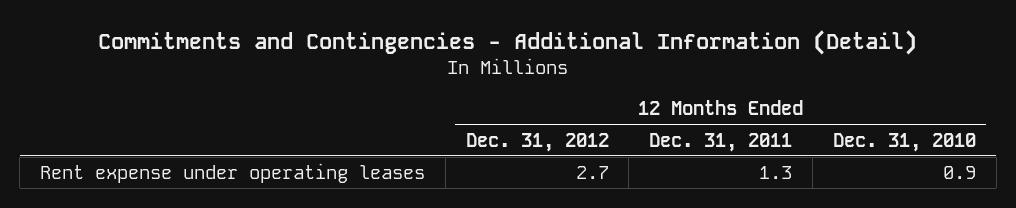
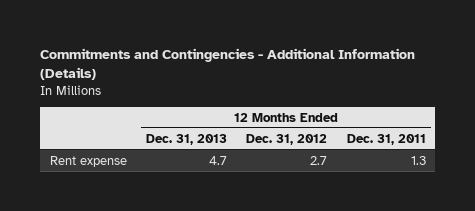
- Commitments and Contingencies - Additional Information (Detail)
+ Commitments and Contingencies - Additional Information (Details)
- | 12 Months Ended Dec. 31, 2012 | 12 Months Ended Dec. 31, 2011 | 12 Months Ended Dec. 31, 2010
+ | 12 Months Ended Dec. 31, 2013 | 12 Months Ended Dec. 31, 2012 | 12 Months Ended Dec. 31, 2011
- Rent expense under operating leases | 2.7 | 1.3 | 0.9
+ Rent expense | 4.7 | 2.7 | 1.3

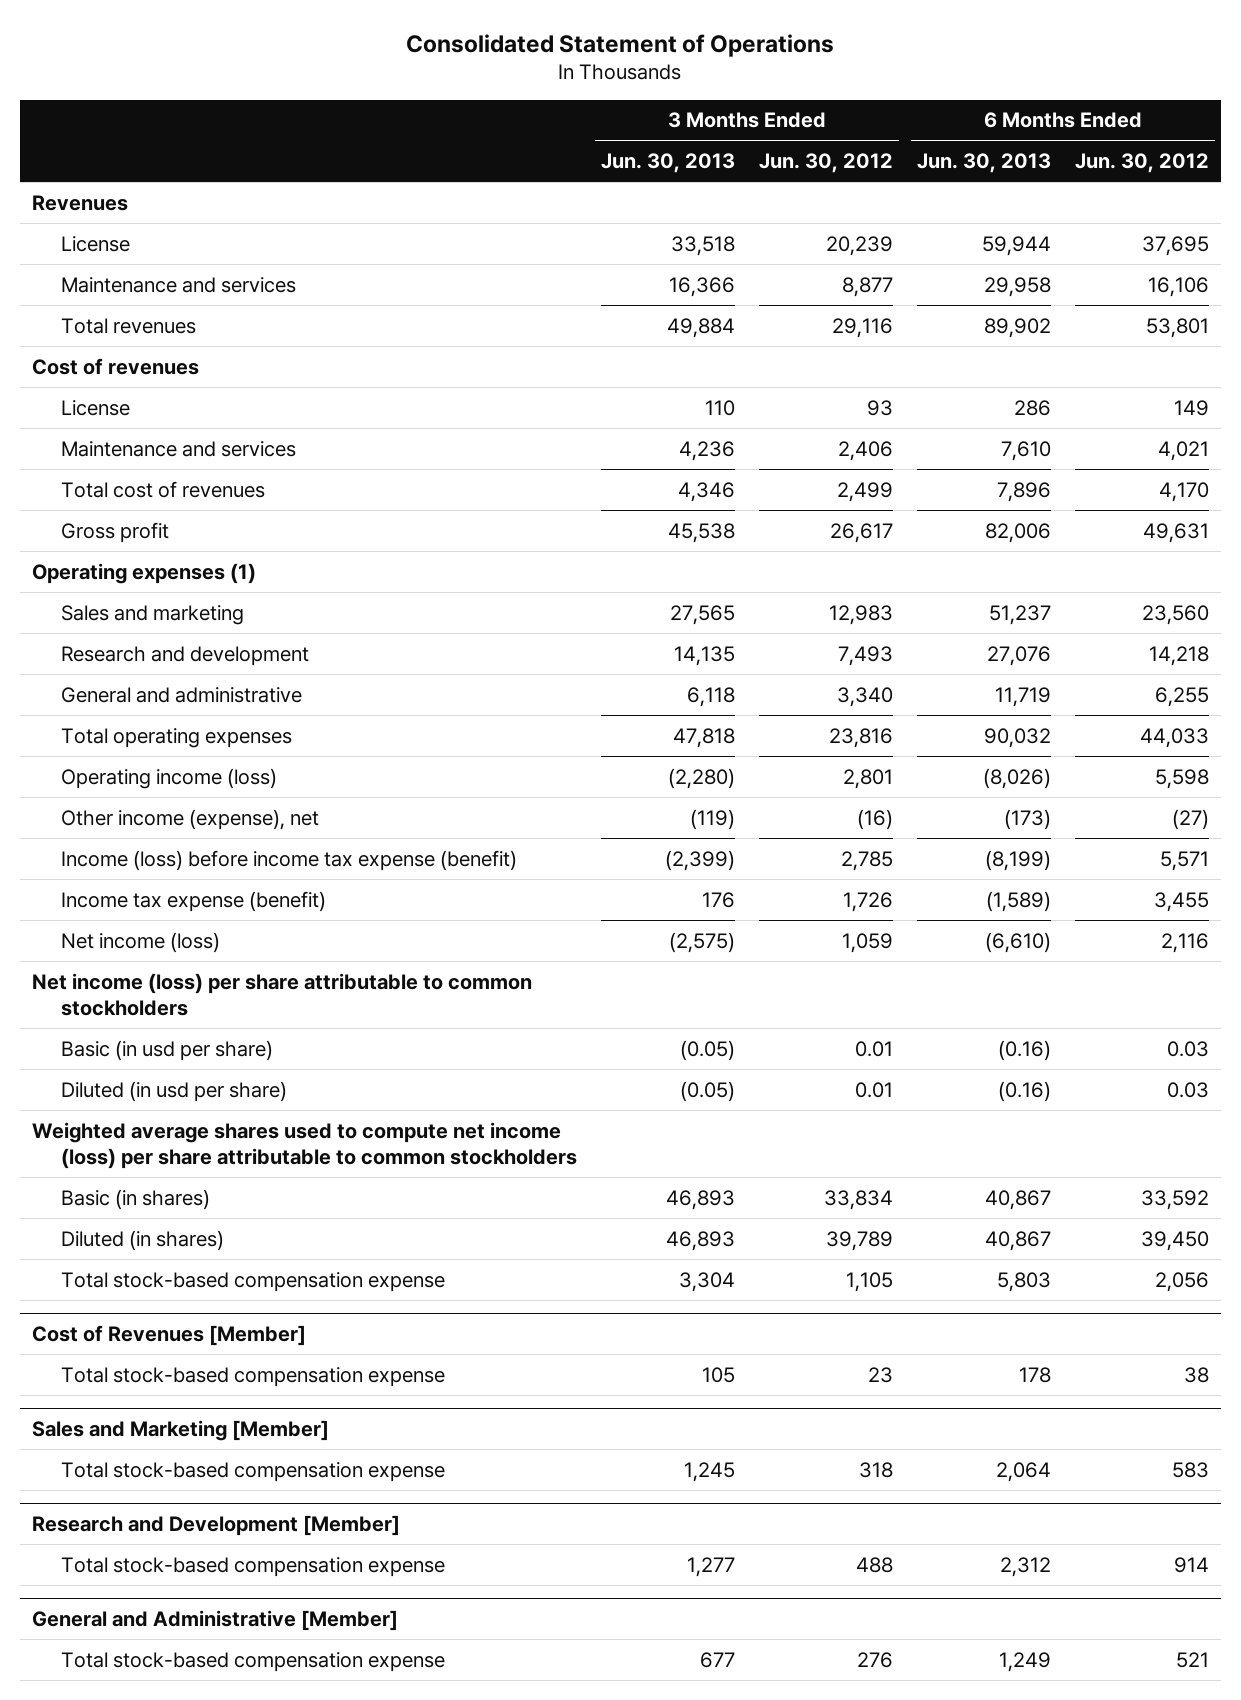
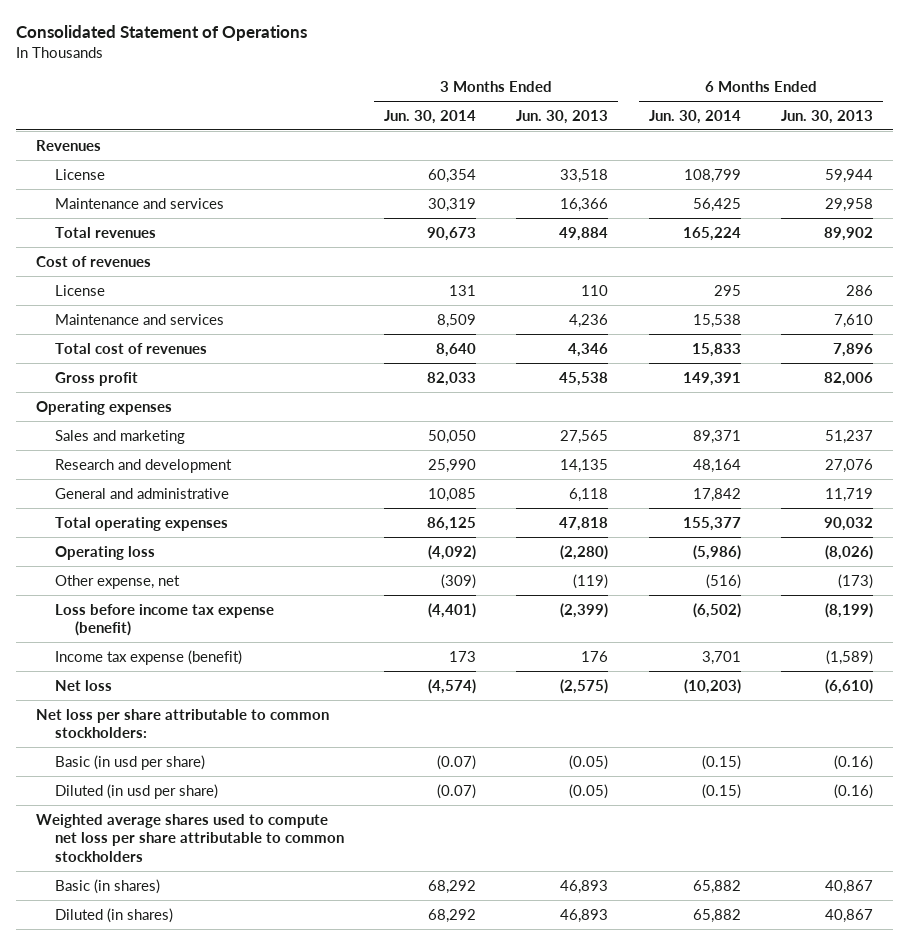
- | 3 Months Ended Jun. 30, 2013 | 3 Months Ended Jun. 30, 2012 | 6 Months Ended Jun. 30, 2013 | 6 Months Ended Jun. 30, 2012
+ | 3 Months Ended Jun. 30, 2014 | 3 Months Ended Jun. 30, 2013 | 6 Months Ended Jun. 30, 2014 | 6 Months Ended Jun. 30, 2013
- Operating expenses (1)
+ Operating expenses
- Operating income (loss) | (2,280) | 2,801 | (8,026) | 5,598
- Other income (expense), net | (119) | (16) | (173) | (27)
- Income (loss) before income tax expense (benefit) | (2,399) | 2,785 | (8,199) | 5,571
+ Operating loss | (4,092) | (2,280) | (5,986) | (8,026)
+ Other expense, net | (309) | (119) | (516) | (173)
+ Loss before income tax expense (benefit) | (4,401) | (2,399) | (6,502) | (8,199)
- Net income (loss) | (2,575) | 1,059 | (6,610) | 2,116
- Net income (loss) per share attributable to common stockholders
+ Net loss | (4,574) | (2,575) | (10,203) | (6,610)
+ Net loss per share attributable to common stockholders:
- Weighted average shares used to compute net income (loss) per share attributable to common stockholders
+ Weighted average shares used to compute net loss per share attributable to common stockholders
- Total stock-based compensation expense | 3,304 | 1,105 | 5,803 | 2,056
- Cost of Revenues [Member]
- Total stock-based compensation expense | 105 | 23 | 178 | 38
- Sales and Marketing [Member]
- Total stock-based compensation expense | 1,245 | 318 | 2,064 | 583
- Research and Development [Member]
- Total stock-based compensation expense | 1,277 | 488 | 2,312 | 914
- General and Administrative [Member]
- Total stock-based compensation expense | 677 | 276 | 1,249 | 521

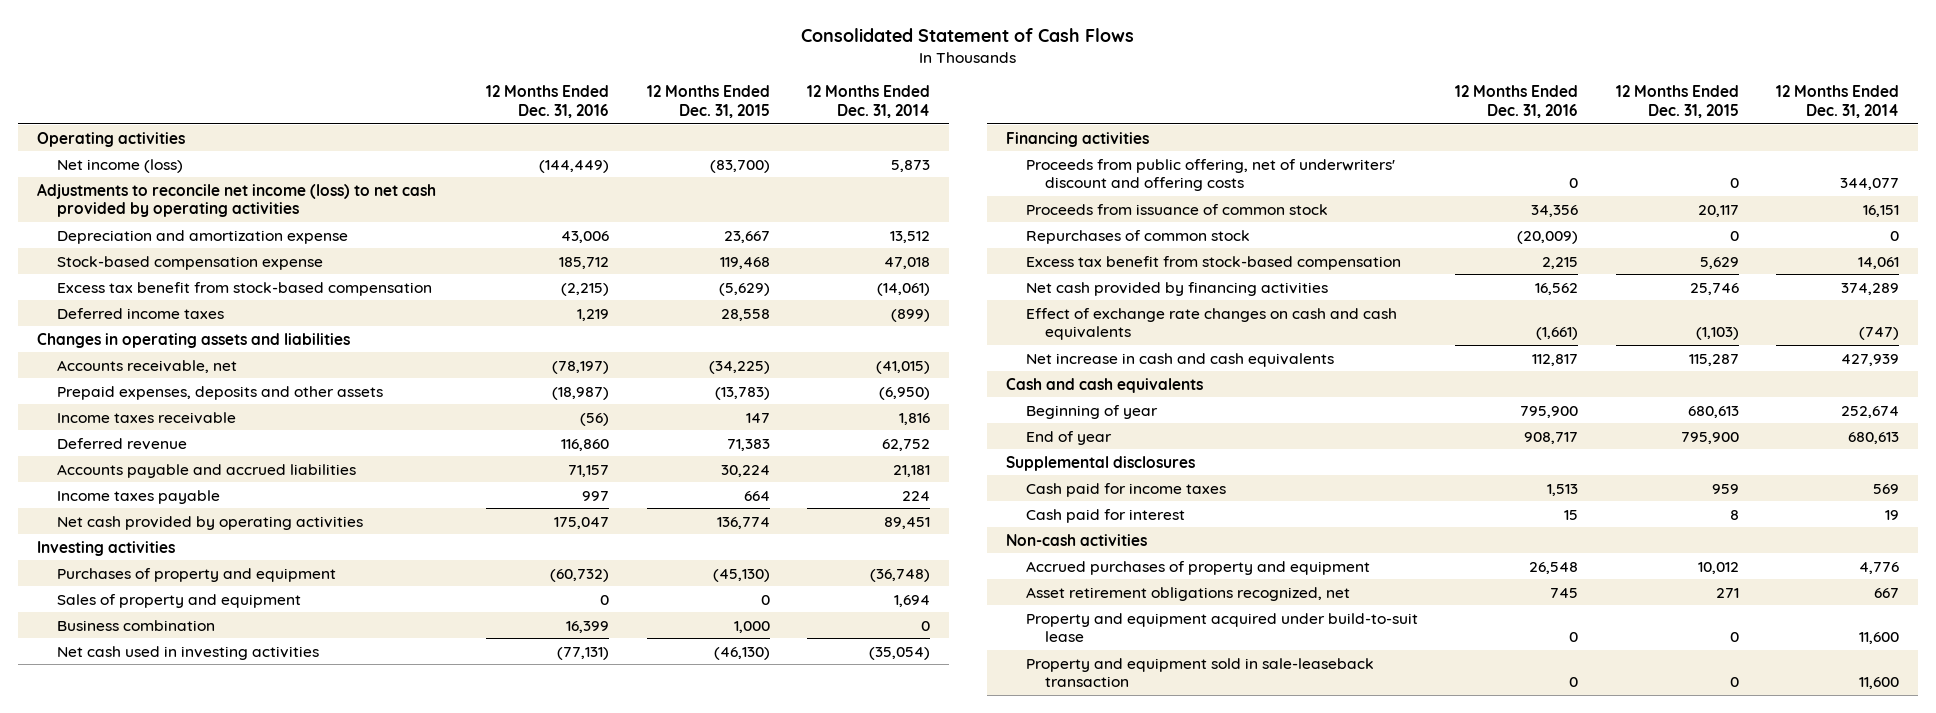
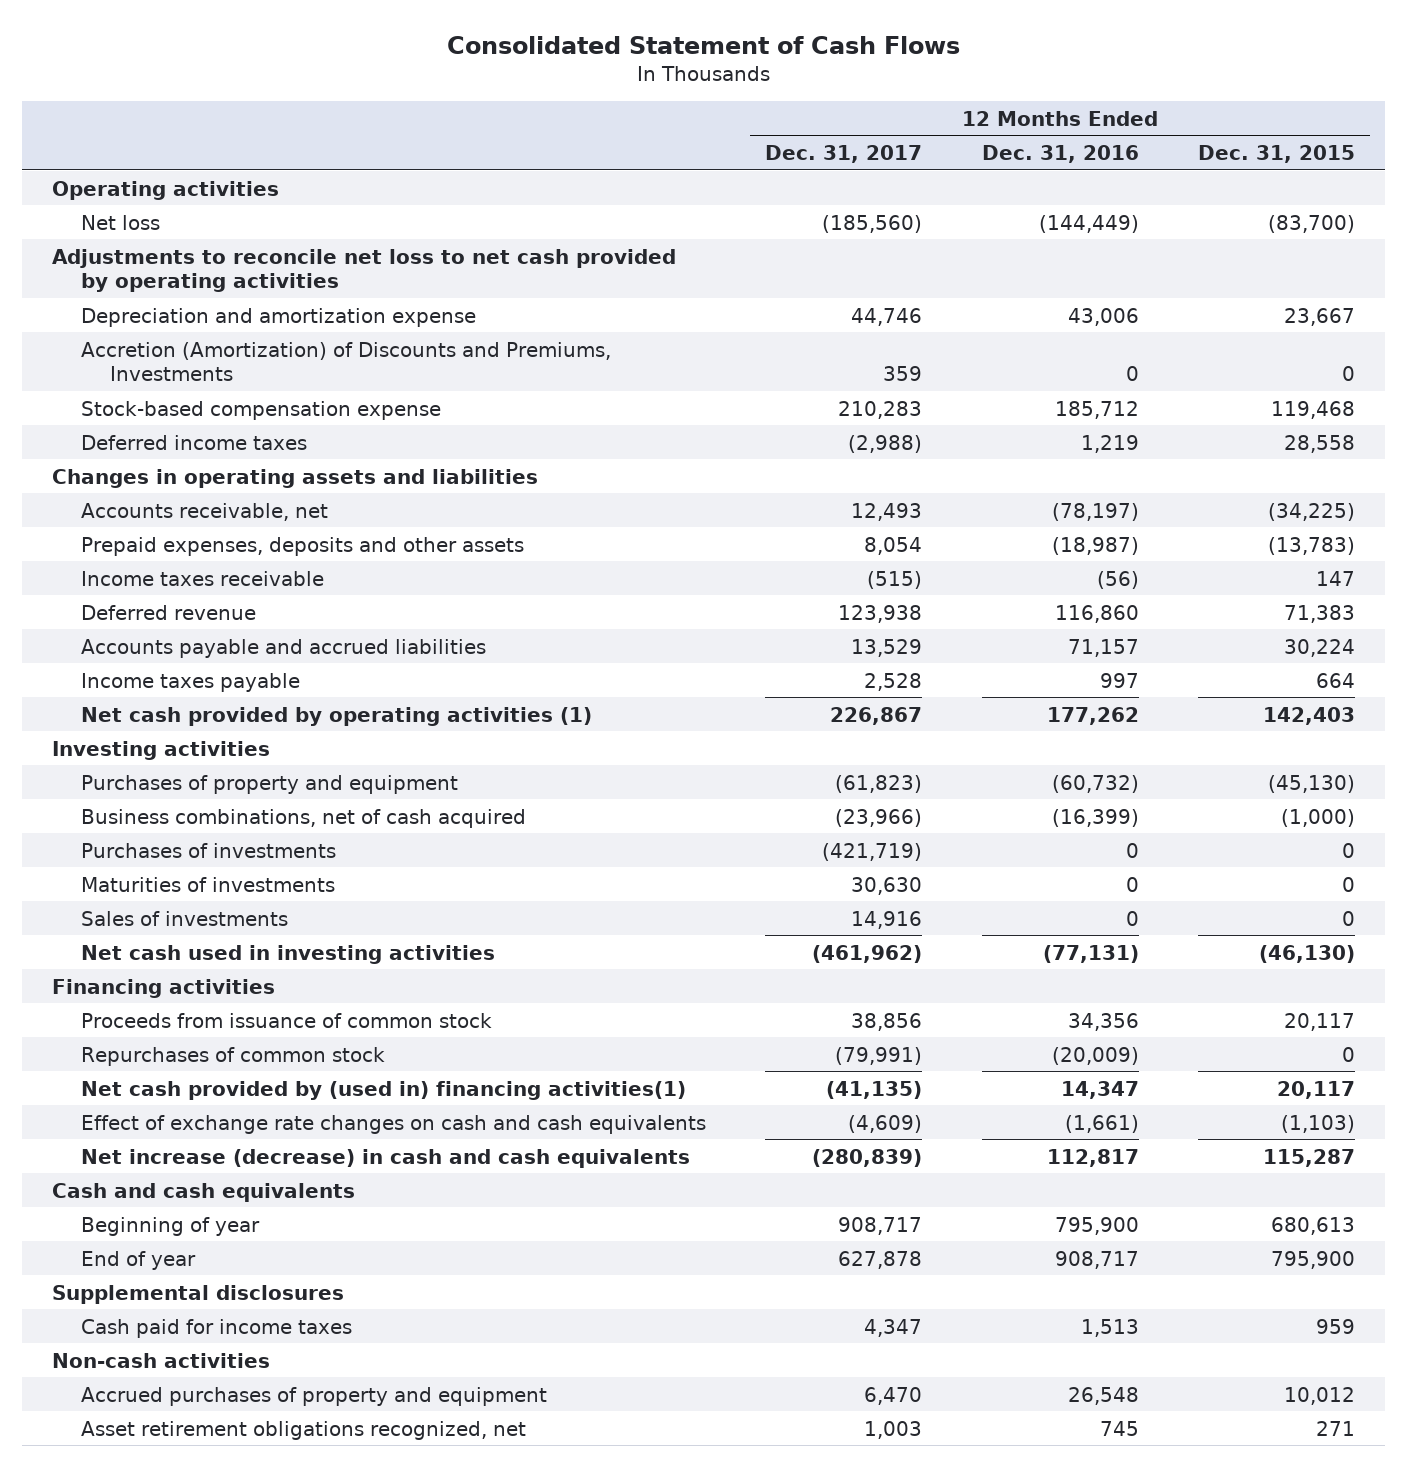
- | 12 Months Ended Dec. 31, 2016 | 12 Months Ended Dec. 31, 2015 | 12 Months Ended Dec. 31, 2014
+ | 12 Months Ended Dec. 31, 2017 | 12 Months Ended Dec. 31, 2016 | 12 Months Ended Dec. 31, 2015
- Net income (loss) | (144,449) | (83,700) | 5,873
- Adjustments to reconcile net income (loss) to net cash provided by operating activities
+ Net loss | (185,560) | (144,449) | (83,700)
+ Adjustments to reconcile net loss to net cash provided by operating activities
+ Accretion (Amortization) of Discounts and Premiums, Investments | 359 | 0 | 0
- Excess tax benefit from stock-based compensation | (2,215) | (5,629) | (14,061)
- Net cash provided by operating activities | 175,047 | 136,774 | 89,451
+ Net cash provided by operating activities (1) | 226,867 | 177,262 | 142,403
- Sales of property and equipment | 0 | 0 | 1,694
- Business combination | 16,399 | 1,000 | 0
+ Business combinations, net of cash acquired | (23,966) | (16,399) | (1,000)
+ Purchases of investments | (421,719) | 0 | 0
+ Maturities of investments | 30,630 | 0 | 0
+ Sales of investments | 14,916 | 0 | 0
- Proceeds from public offering, net of underwriters' discount and offering costs | 0 | 0 | 344,077
- Excess tax benefit from stock-based compensation | 2,215 | 5,629 | 14,061
- Net cash provided by financing activities | 16,562 | 25,746 | 374,289
+ Net cash provided by (used in) financing activities(1) | (41,135) | 14,347 | 20,117
- Net increase in cash and cash equivalents | 112,817 | 115,287 | 427,939
+ Net increase (decrease) in cash and cash equivalents | (280,839) | 112,817 | 115,287
- Cash paid for interest | 15 | 8 | 19
- Property and equipment acquired under build-to-suit lease | 0 | 0 | 11,600
- Property and equipment sold in sale-leaseback transaction | 0 | 0 | 11,600

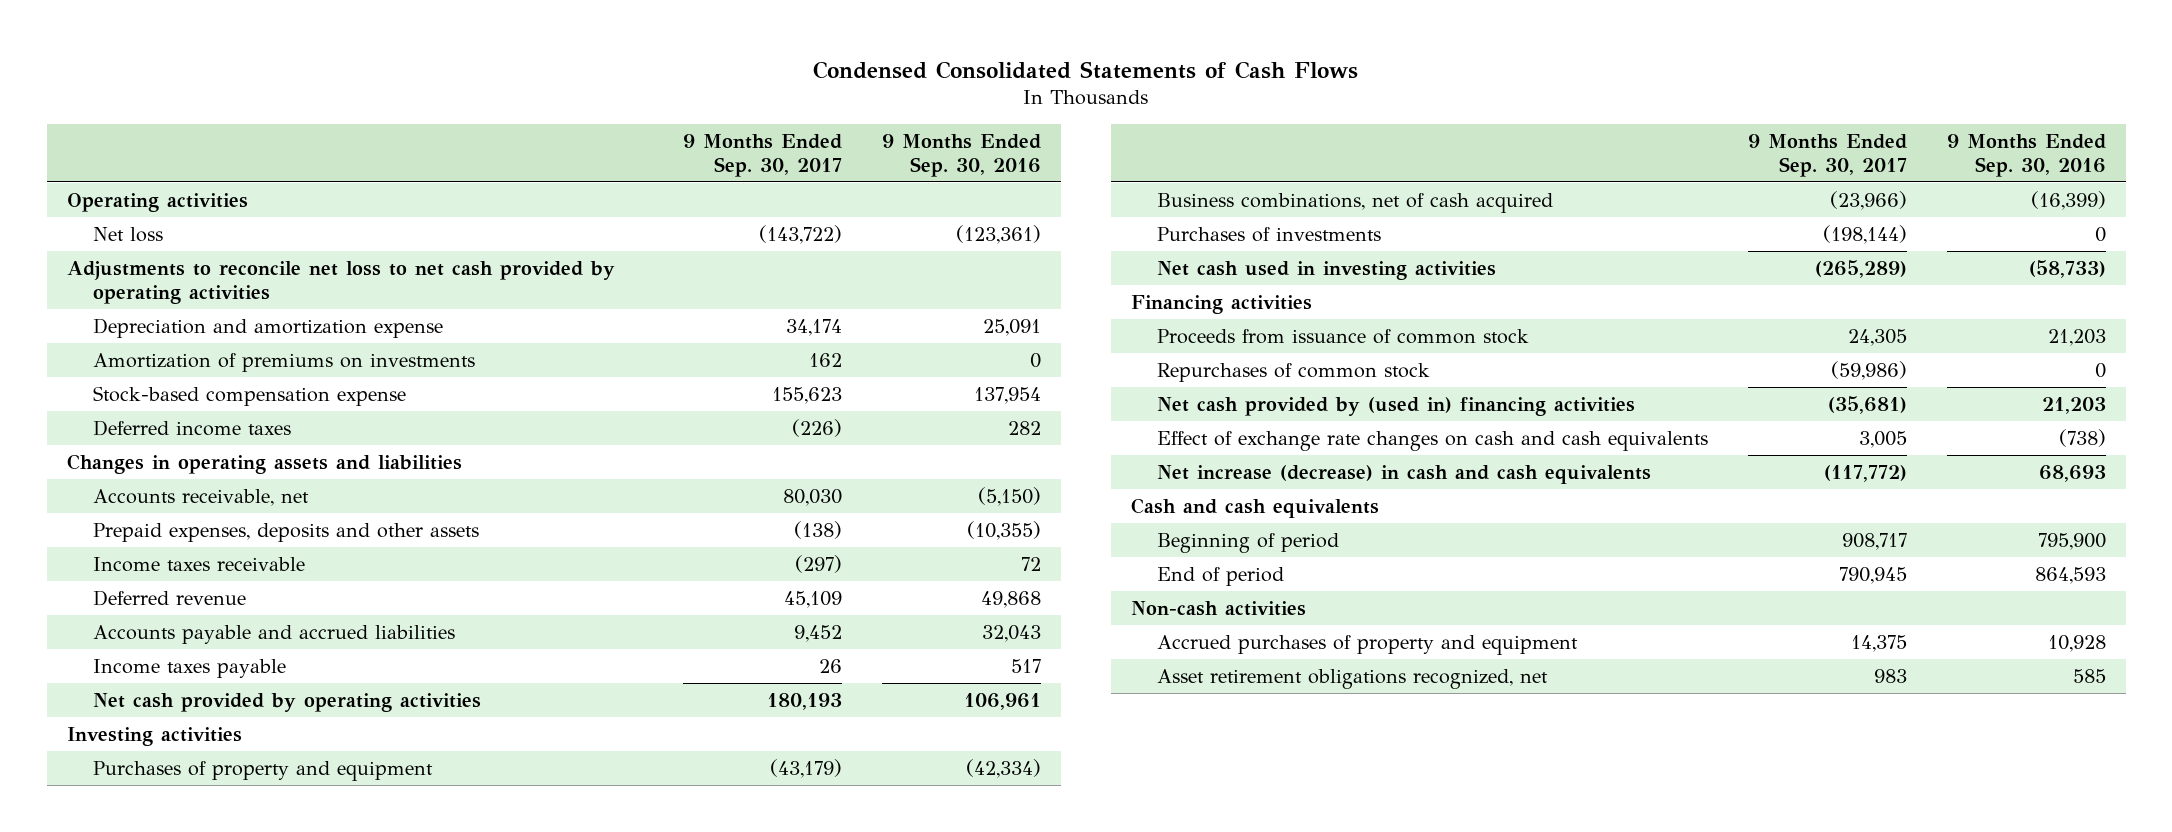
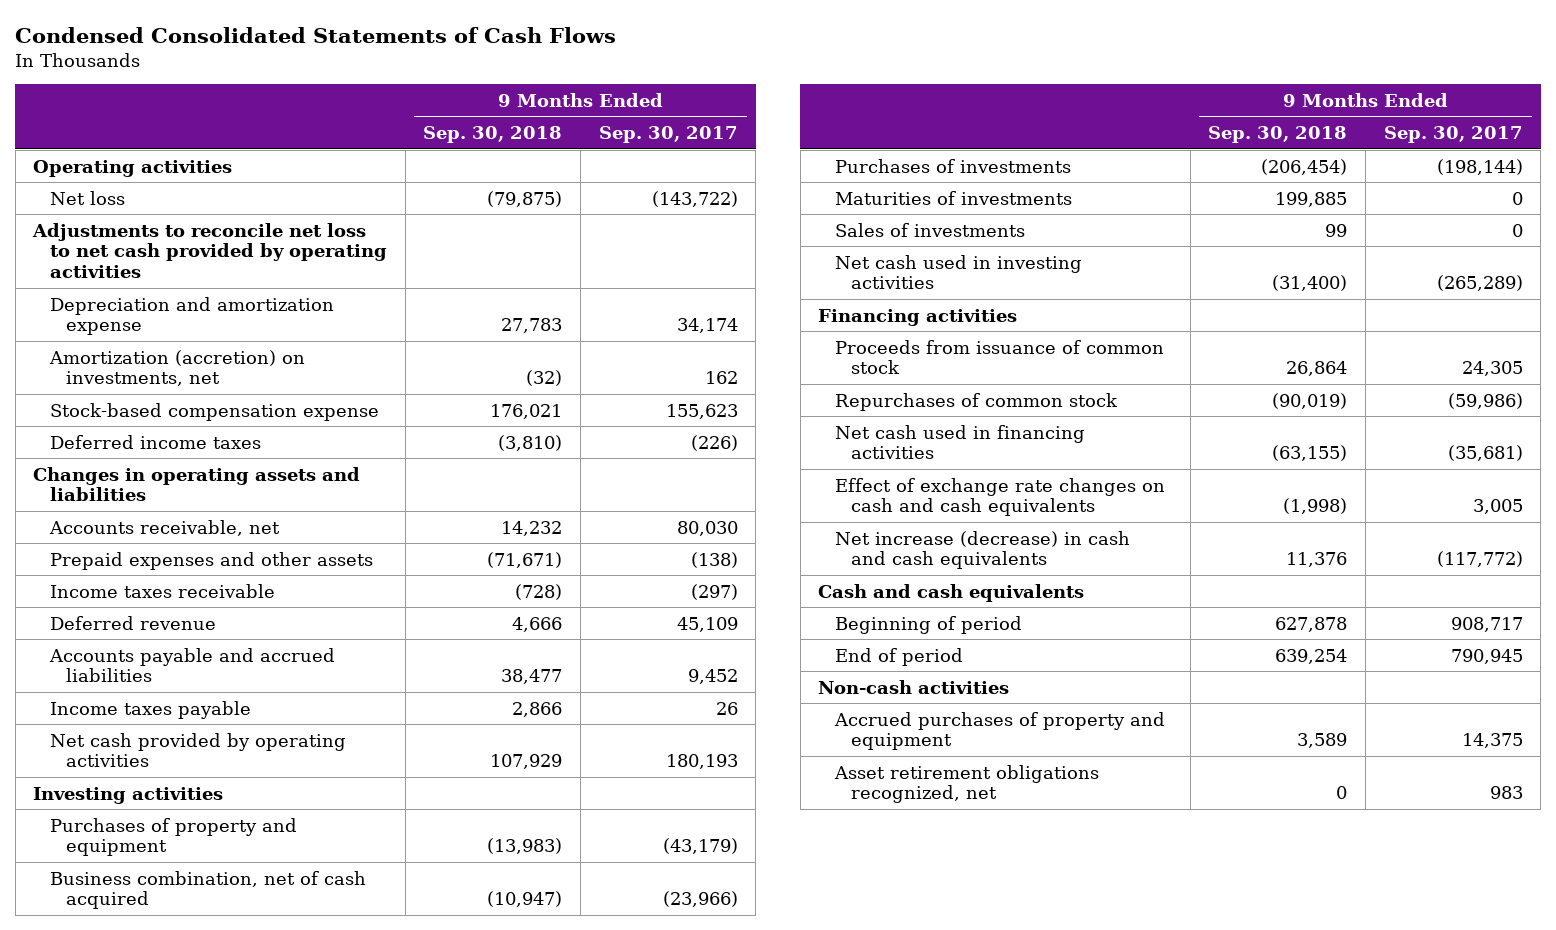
- | 9 Months Ended Sep. 30, 2017 | 9 Months Ended Sep. 30, 2016
+ | 9 Months Ended Sep. 30, 2018 | 9 Months Ended Sep. 30, 2017
- Amortization of premiums on investments | 162 | 0
+ Amortization (accretion) on investments, net | (32) | 162
- Prepaid expenses, deposits and other assets | (138) | (10,355)
+ Prepaid expenses and other assets | (71,671) | (138)
- Business combinations, net of cash acquired | (23,966) | (16,399)
+ Business combination, net of cash acquired | (10,947) | (23,966)
+ Maturities of investments | 199,885 | 0
+ Sales of investments | 99 | 0
- Net cash provided by (used in) financing activities | (35,681) | 21,203
+ Net cash used in financing activities | (63,155) | (35,681)

